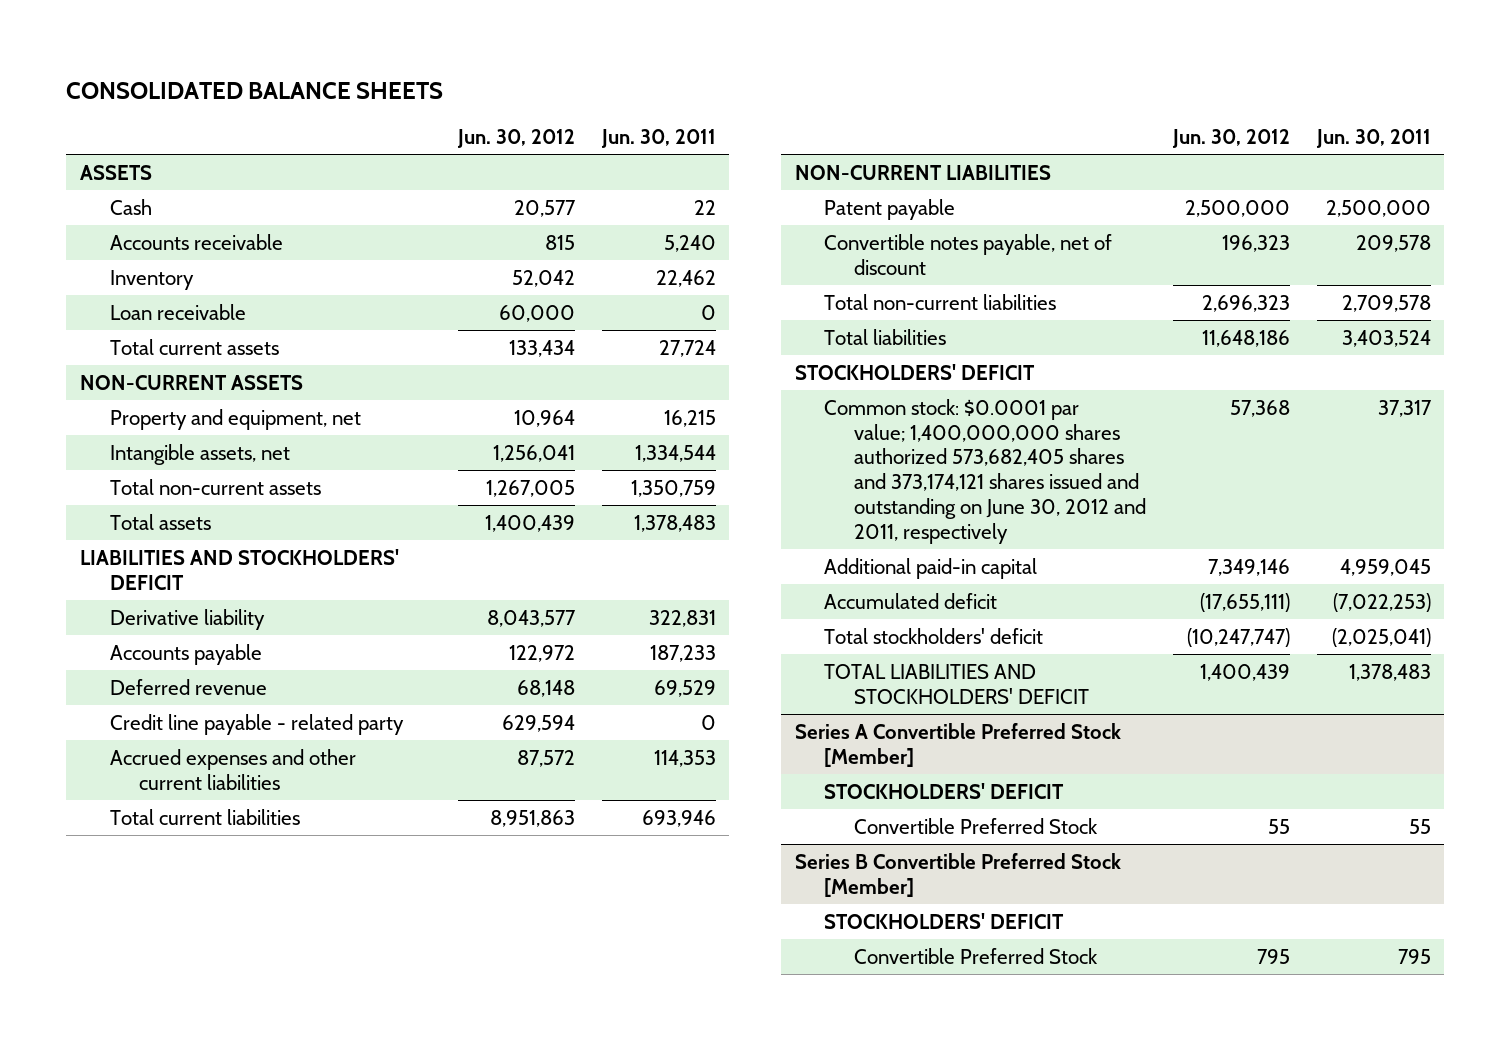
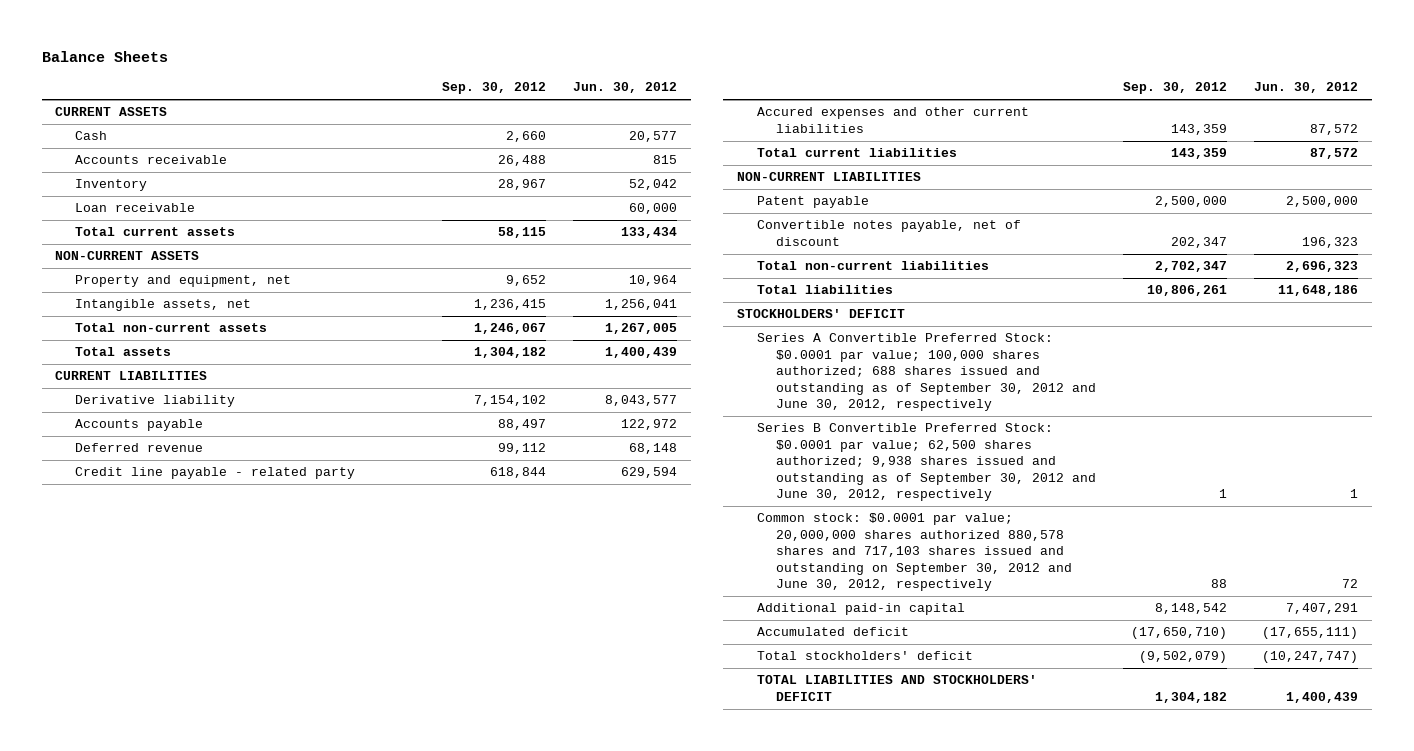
- CONSOLIDATED BALANCE SHEETS
+ Balance Sheets
- | Jun. 30, 2012 | Jun. 30, 2011
+ | Sep. 30, 2012 | Jun. 30, 2012
- ASSETS
+ CURRENT ASSETS
- LIABILITIES AND STOCKHOLDERS' DEFICIT
+ CURRENT LIABILITIES
- Accrued expenses and other current liabilities | 87,572 | 114,353
- Total current liabilities | 8,951,863 | 693,946
+ Accured expenses and other current liabilities | 143,359 | 87,572
+ Total current liabilities | 143,359 | 87,572
- Common stock: $0.0001 par value; 1,400,000,000 shares authorized 573,682,405 shares and 373,174,121 shares issued and outstanding on June 30, 2012 and 2011, respectively | 57,368 | 37,317
- Additional paid-in capital | 7,349,146 | 4,959,045
+ Series A Convertible Preferred Stock: $0.0001 par value; 100,000 shares authorized; 688 shares issued and outstanding as of September 30, 2012 and June 30, 2012, respectively
+ Series B Convertible Preferred Stock: $0.0001 par value; 62,500 shares authorized; 9,938 shares issued and outstanding as of September 30, 2012 and June 30, 2012, respectively | 1 | 1
+ Common stock: $0.0001 par value; 20,000,000 shares authorized 880,578 shares and 717,103 shares issued and outstanding on September 30, 2012 and June 30, 2012, respectively | 88 | 72
+ Additional paid-in capital | 8,148,542 | 7,407,291
- Series A Convertible Preferred Stock [Member]
- STOCKHOLDERS' DEFICIT
- Convertible Preferred Stock | 55 | 55
- Series B Convertible Preferred Stock [Member]
- STOCKHOLDERS' DEFICIT
- Convertible Preferred Stock | 795 | 795

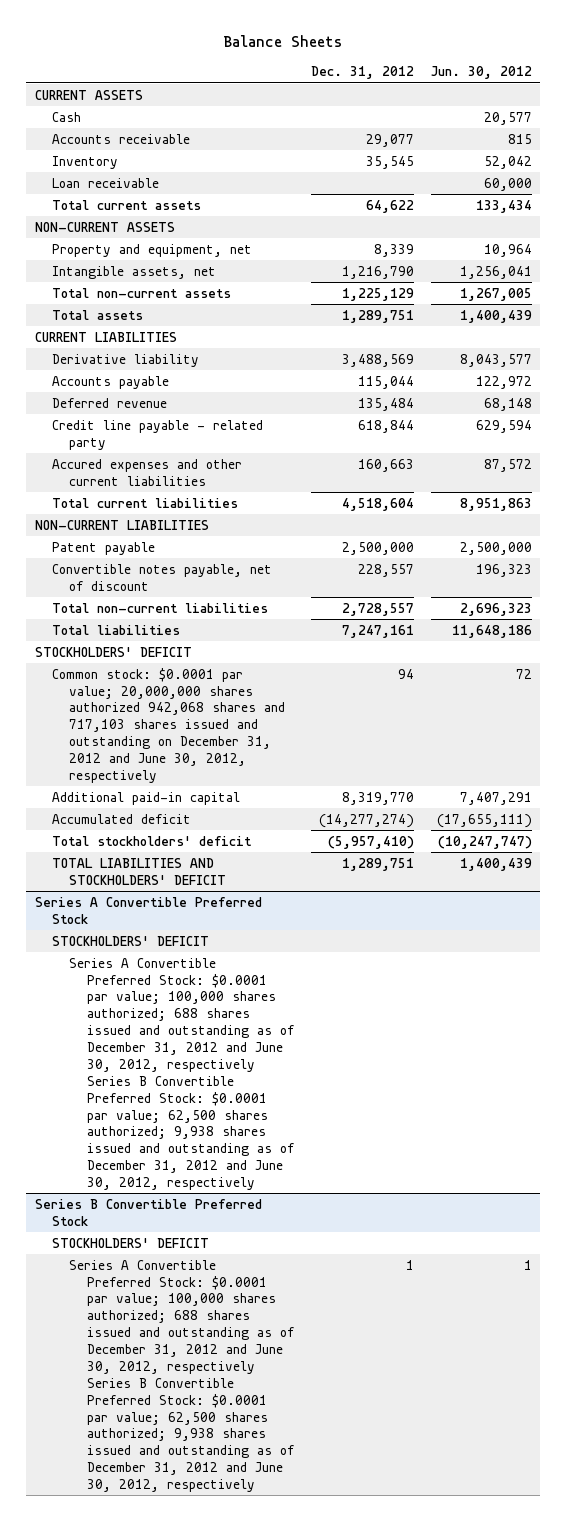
- | Sep. 30, 2012 | Jun. 30, 2012
+ | Dec. 31, 2012 | Jun. 30, 2012
- Total current liabilities | 143,359 | 87,572
+ Total current liabilities | 4,518,604 | 8,951,863
- Series A Convertible Preferred Stock: $0.0001 par value; 100,000 shares authorized; 688 shares issued and outstanding as of September 30, 2012 and June 30, 2012, respectively
- Series B Convertible Preferred Stock: $0.0001 par value; 62,500 shares authorized; 9,938 shares issued and outstanding as of September 30, 2012 and June 30, 2012, respectively | 1 | 1
- Common stock: $0.0001 par value; 20,000,000 shares authorized 880,578 shares and 717,103 shares issued and outstanding on September 30, 2012 and June 30, 2012, respectively | 88 | 72
+ Common stock: $0.0001 par value; 20,000,000 shares authorized 942,068 shares and 717,103 shares issued and outstanding on December 31, 2012 and June 30, 2012, respectively | 94 | 72
+ Series A Convertible Preferred Stock
+ STOCKHOLDERS' DEFICIT
+ Series A Convertible Preferred Stock: $0.0001 par value; 100,000 shares authorized; 688 shares issued and outstanding as of December 31, 2012 and June 30, 2012, respectively Series B Convertible Preferred Stock: $0.0001 par value; 62,500 shares authorized; 9,938 shares issued and outstanding as of December 31, 2012 and June 30, 2012, respectively
+ Series B Convertible Preferred Stock
+ STOCKHOLDERS' DEFICIT
+ Series A Convertible Preferred Stock: $0.0001 par value; 100,000 shares authorized; 688 shares issued and outstanding as of December 31, 2012 and June 30, 2012, respectively Series B Convertible Preferred Stock: $0.0001 par value; 62,500 shares authorized; 9,938 shares issued and outstanding as of December 31, 2012 and June 30, 2012, respectively | 1 | 1

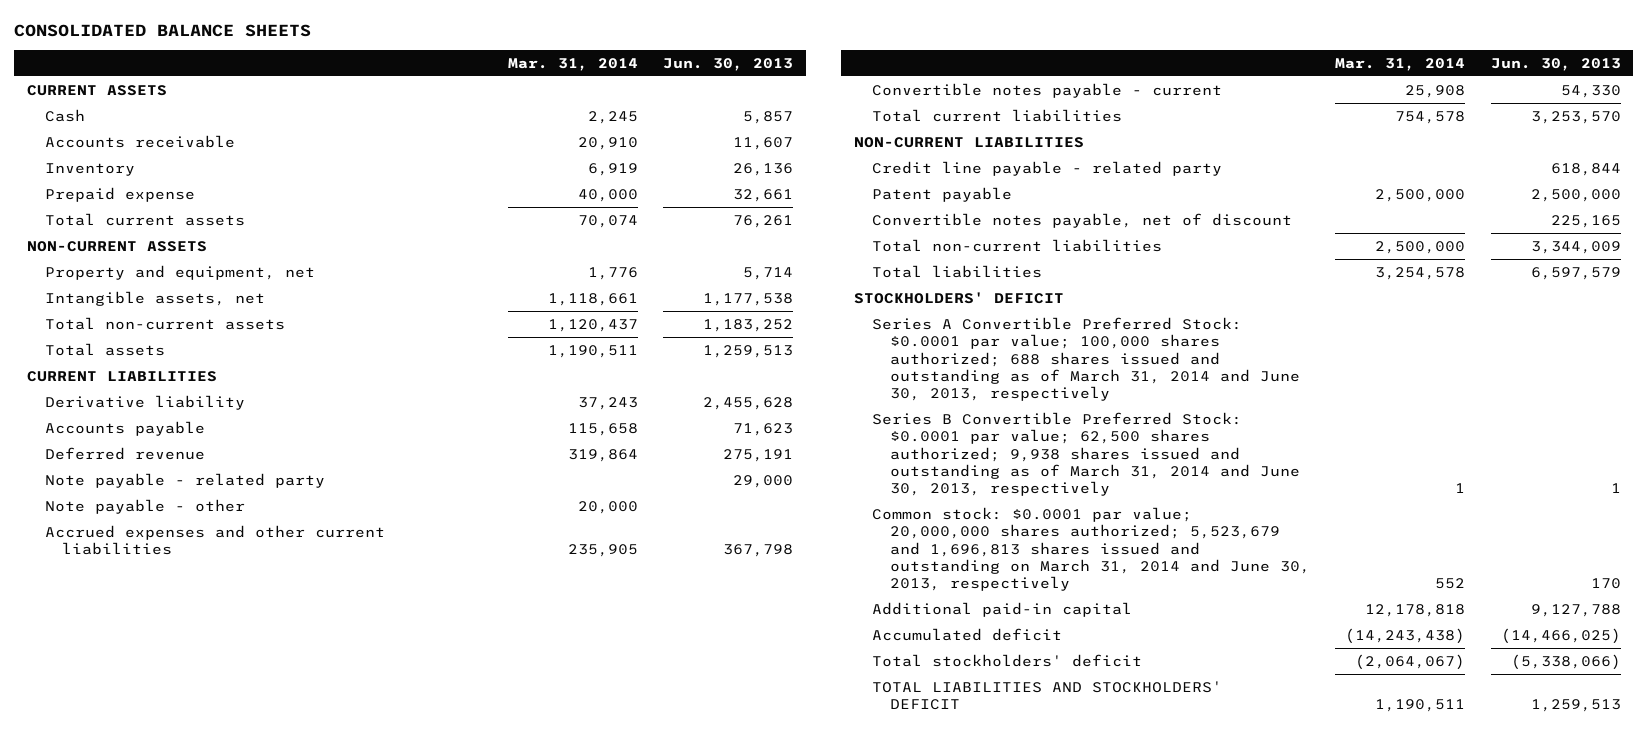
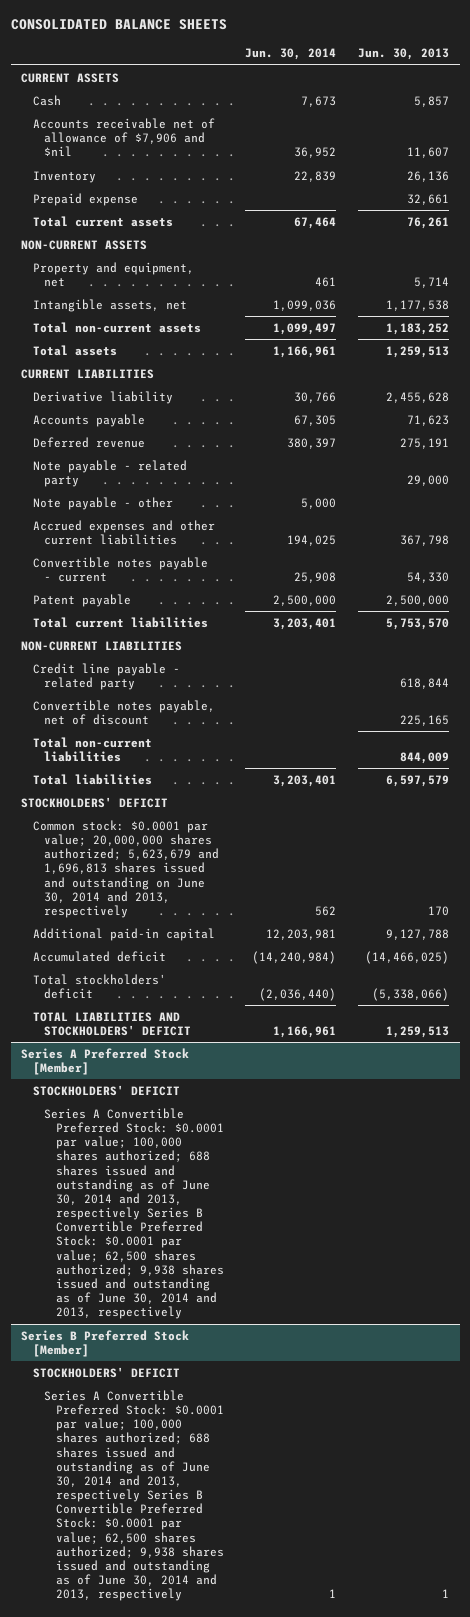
- | Mar. 31, 2014 | Jun. 30, 2013
+ | Jun. 30, 2014 | Jun. 30, 2013
- Accounts receivable | 20,910 | 11,607
+ Accounts receivable net of allowance of $7,906 and $nil | 36,952 | 11,607
- Total current liabilities | 754,578 | 3,253,570
moved up: Patent payable | 2,500,000 | 2,500,000
+ Total current liabilities | 3,203,401 | 5,753,570
- Total non-current liabilities | 2,500,000 | 3,344,009
+ Total non-current liabilities | | 844,009
- Series A Convertible Preferred Stock: $0.0001 par value; 100,000 shares authorized; 688 shares issued and outstanding as of March 31, 2014 and June 30, 2013, respectively
- Series B Convertible Preferred Stock: $0.0001 par value; 62,500 shares authorized; 9,938 shares issued and outstanding as of March 31, 2014 and June 30, 2013, respectively | 1 | 1
- Common stock: $0.0001 par value; 20,000,000 shares authorized; 5,523,679 and 1,696,813 shares issued and outstanding on March 31, 2014 and June 30, 2013, respectively | 552 | 170
+ Common stock: $0.0001 par value; 20,000,000 shares authorized; 5,623,679 and 1,696,813 shares issued and outstanding on June 30, 2014 and 2013, respectively | 562 | 170
+ Series A Preferred Stock [Member]
+ STOCKHOLDERS' DEFICIT
+ Series A Convertible Preferred Stock: $0.0001 par value; 100,000 shares authorized; 688 shares issued and outstanding as of June 30, 2014 and 2013, respectively Series B Convertible Preferred Stock: $0.0001 par value; 62,500 shares authorized; 9,938 shares issued and outstanding as of June 30, 2014 and 2013, respectively
+ Series B Preferred Stock [Member]
+ STOCKHOLDERS' DEFICIT
+ Series A Convertible Preferred Stock: $0.0001 par value; 100,000 shares authorized; 688 shares issued and outstanding as of June 30, 2014 and 2013, respectively Series B Convertible Preferred Stock: $0.0001 par value; 62,500 shares authorized; 9,938 shares issued and outstanding as of June 30, 2014 and 2013, respectively | 1 | 1

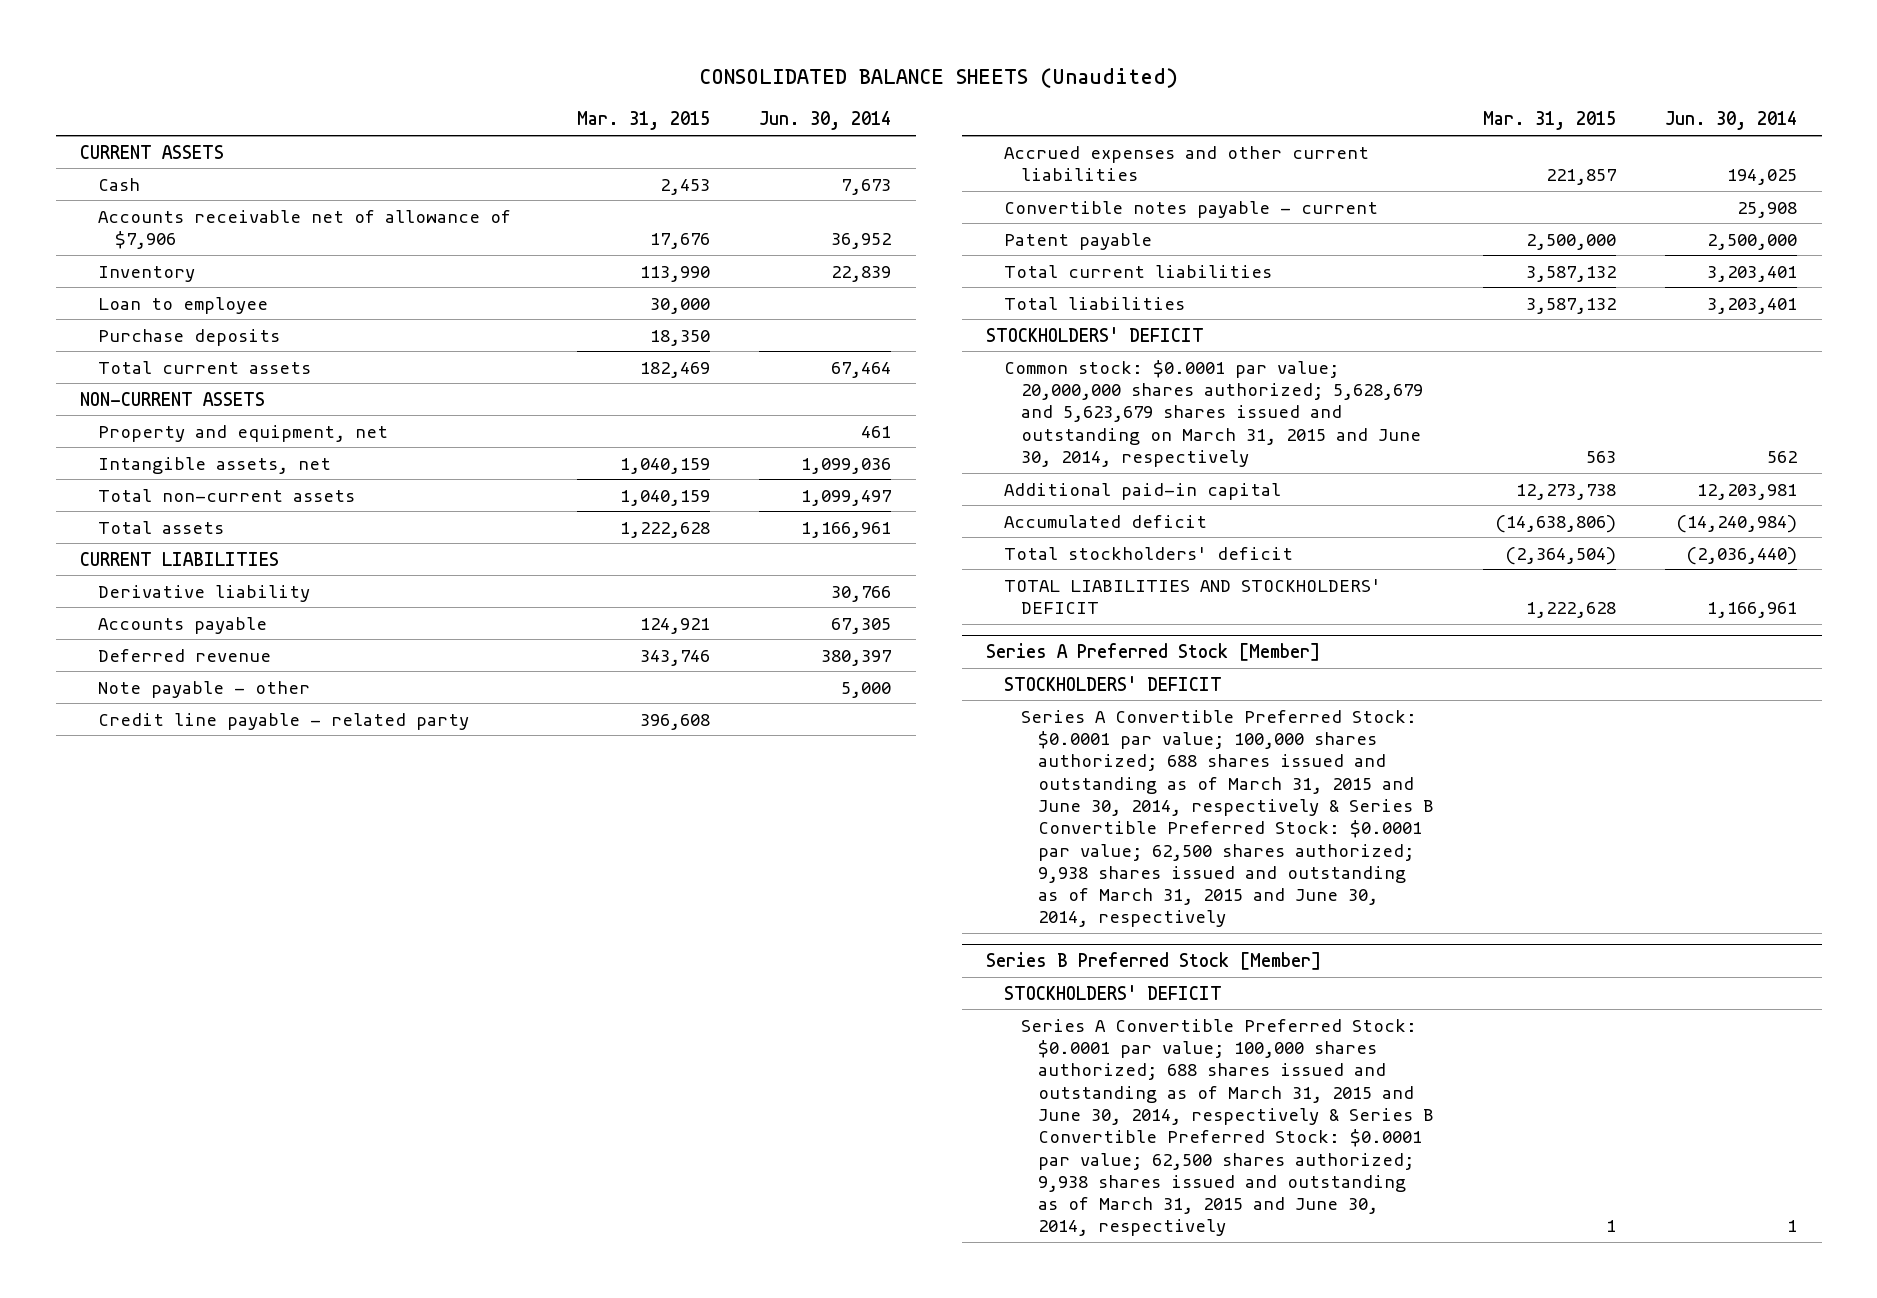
- CONSOLIDATED BALANCE SHEETS
+ CONSOLIDATED BALANCE SHEETS (Unaudited)
- | Jun. 30, 2014 | Jun. 30, 2013
+ | Mar. 31, 2015 | Jun. 30, 2014
- Accounts receivable net of allowance of $7,906 and $nil | 36,952 | 11,607
+ Accounts receivable net of allowance of $7,906 | 17,676 | 36,952
- Prepaid expense | | 32,661
+ Loan to employee | 30,000 |
+ Purchase deposits | 18,350 |
- Note payable - related party | | 29,000
moved up: Credit line payable - related party | 396,608 |
- NON-CURRENT LIABILITIES
- Convertible notes payable, net of discount | | 225,165
- Total non-current liabilities | | 844,009
- Common stock: $0.0001 par value; 20,000,000 shares authorized; 5,623,679 and 1,696,813 shares issued and outstanding on June 30, 2014 and 2013, respectively | 562 | 170
+ Common stock: $0.0001 par value; 20,000,000 shares authorized; 5,628,679 and 5,623,679 shares issued and outstanding on March 31, 2015 and June 30, 2014, respectively | 563 | 562
@ Series A Preferred Stock [Member]
- Series A Convertible Preferred Stock: $0.0001 par value; 100,000 shares authorized; 688 shares issued and outstanding as of June 30, 2014 and 2013, respectively Series B Convertible Preferred Stock: $0.0001 par value; 62,500 shares authorized; 9,938 shares issued and outstanding as of June 30, 2014 and 2013, respectively
+ Series A Convertible Preferred Stock: $0.0001 par value; 100,000 shares authorized; 688 shares issued and outstanding as of March 31, 2015 and June 30, 2014, respectively & Series B Convertible Preferred Stock: $0.0001 par value; 62,500 shares authorized; 9,938 shares issued and outstanding as of March 31, 2015 and June 30, 2014, respectively
@ Series B Preferred Stock [Member]
- Series A Convertible Preferred Stock: $0.0001 par value; 100,000 shares authorized; 688 shares issued and outstanding as of June 30, 2014 and 2013, respectively Series B Convertible Preferred Stock: $0.0001 par value; 62,500 shares authorized; 9,938 shares issued and outstanding as of June 30, 2014 and 2013, respectively | 1 | 1
+ Series A Convertible Preferred Stock: $0.0001 par value; 100,000 shares authorized; 688 shares issued and outstanding as of March 31, 2015 and June 30, 2014, respectively & Series B Convertible Preferred Stock: $0.0001 par value; 62,500 shares authorized; 9,938 shares issued and outstanding as of March 31, 2015 and June 30, 2014, respectively | 1 | 1

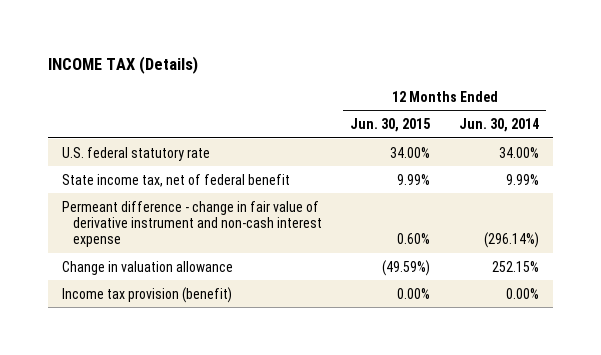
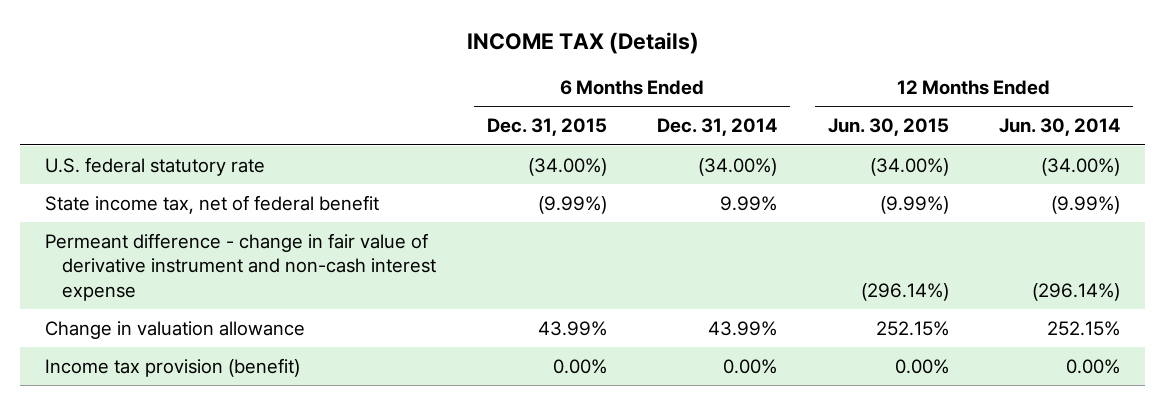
- | 12 Months Ended Jun. 30, 2015 | 12 Months Ended Jun. 30, 2014
+ | 6 Months Ended Dec. 31, 2015 | 6 Months Ended Dec. 31, 2014 | 12 Months Ended Jun. 30, 2015 | 12 Months Ended Jun. 30, 2014
- U.S. federal statutory rate | 34.00% | 34.00%
- State income tax, net of federal benefit | 9.99% | 9.99%
- Permeant difference - change in fair value of derivative instrument and non-cash interest expense | 0.60% | (296.14%)
- Change in valuation allowance | (49.59%) | 252.15%
+ U.S. federal statutory rate | (34.00%) | (34.00%) | (34.00%) | (34.00%)
+ State income tax, net of federal benefit | (9.99%) | 9.99% | (9.99%) | (9.99%)
+ Permeant difference - change in fair value of derivative instrument and non-cash interest expense | | | (296.14%) | (296.14%)
+ Change in valuation allowance | 43.99% | 43.99% | 252.15% | 252.15%

